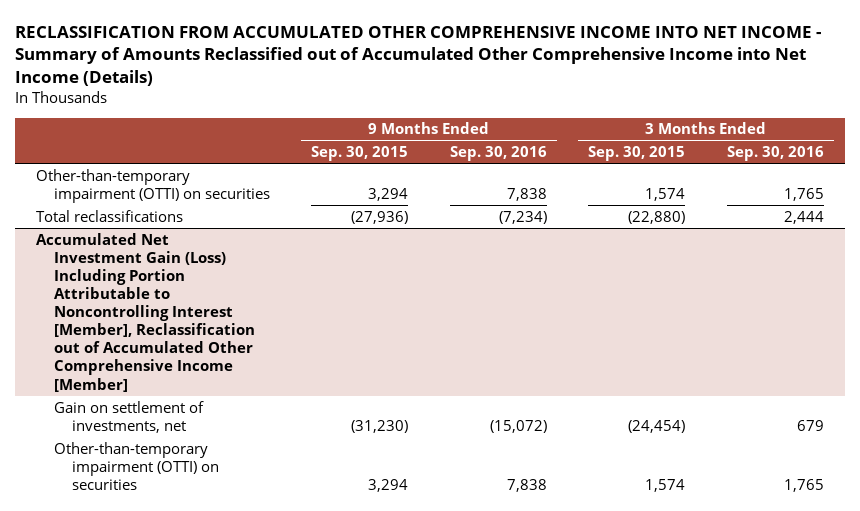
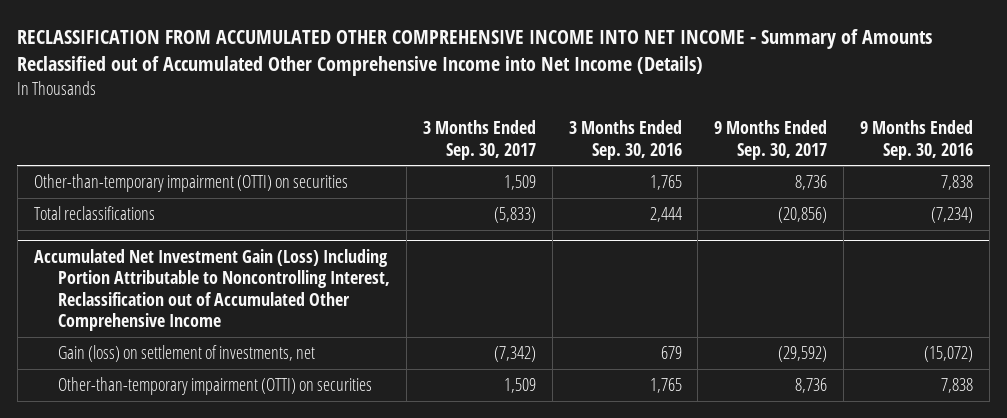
- | 9 Months Ended Sep. 30, 2015 | 9 Months Ended Sep. 30, 2016 | 3 Months Ended Sep. 30, 2015 | 3 Months Ended Sep. 30, 2016
+ | 3 Months Ended Sep. 30, 2017 | 3 Months Ended Sep. 30, 2016 | 9 Months Ended Sep. 30, 2017 | 9 Months Ended Sep. 30, 2016
- Accumulated Net Investment Gain (Loss) Including Portion Attributable to Noncontrolling Interest [Member], Reclassification out of Accumulated Other Comprehensive Income [Member]
- Gain on settlement of investments, net | (31,230) | (15,072) | (24,454) | 679
+ Accumulated Net Investment Gain (Loss) Including Portion Attributable to Noncontrolling Interest, Reclassification out of Accumulated Other Comprehensive Income
+ Gain (loss) on settlement of investments, net | (7,342) | 679 | (29,592) | (15,072)

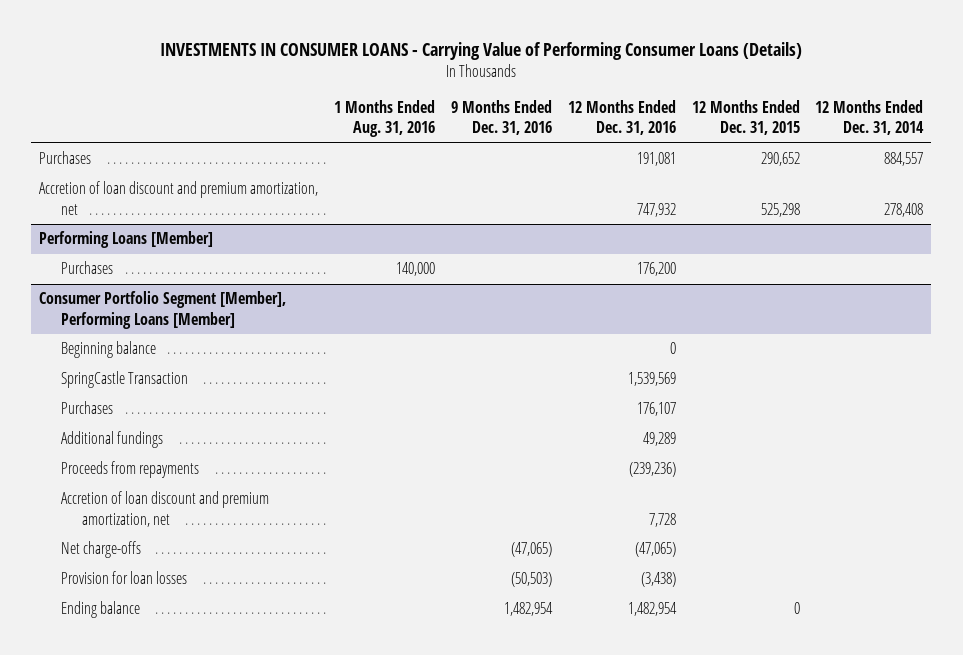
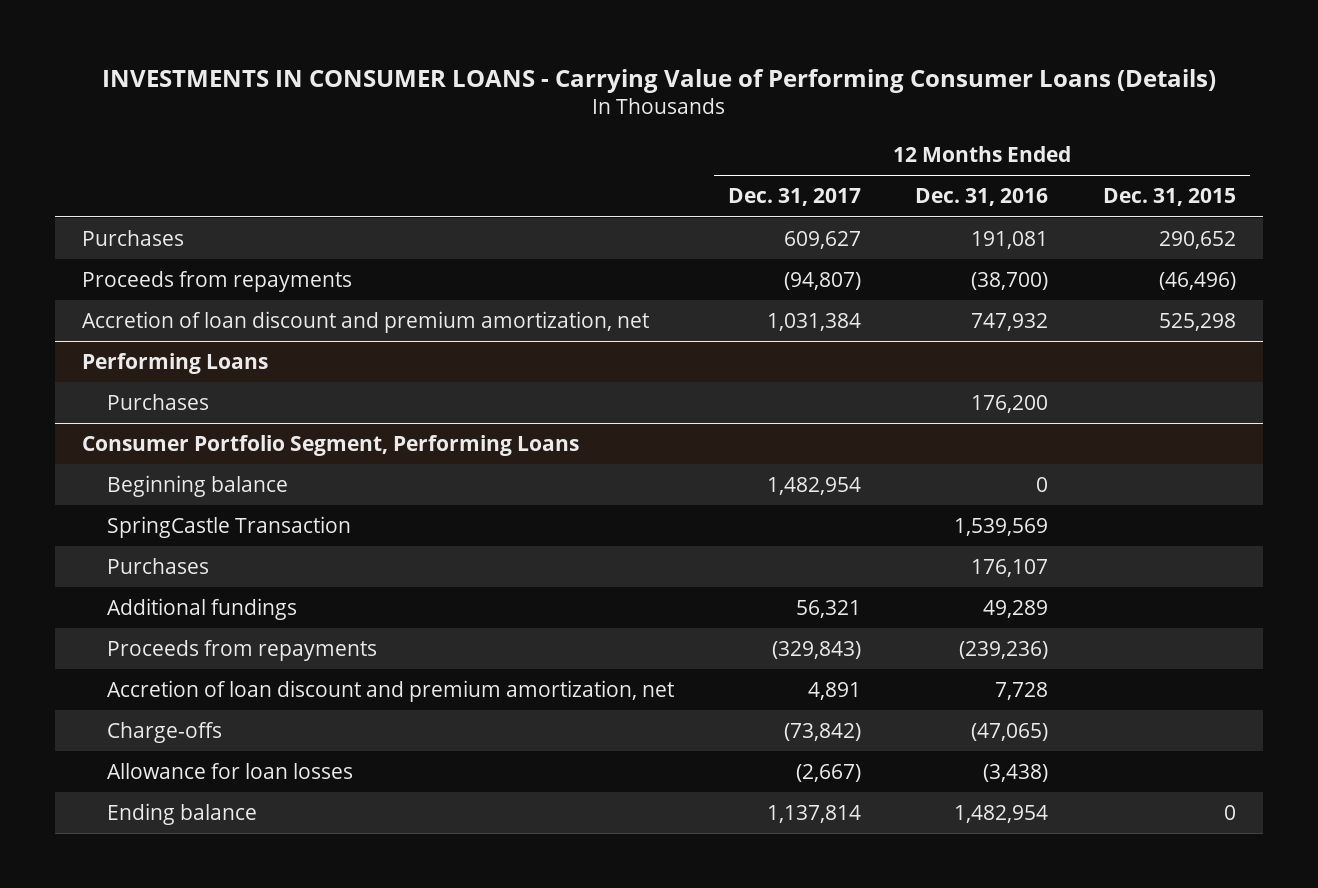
- | 1 Months Ended Aug. 31, 2016 | 9 Months Ended Dec. 31, 2016 | 12 Months Ended Dec. 31, 2016 | 12 Months Ended Dec. 31, 2015 | 12 Months Ended Dec. 31, 2014
+ | 12 Months Ended Dec. 31, 2017 | 12 Months Ended Dec. 31, 2016 | 12 Months Ended Dec. 31, 2015
+ Proceeds from repayments | (94,807) | (38,700) | (46,496)
- Performing Loans [Member]
+ Performing Loans
- Consumer Portfolio Segment [Member], Performing Loans [Member]
+ Consumer Portfolio Segment, Performing Loans
- Net charge-offs | | (47,065) | (47,065) | |
- Provision for loan losses | | (50,503) | (3,438) | |
+ Charge-offs | (73,842) | (47,065) |
+ Allowance for loan losses | (2,667) | (3,438) |

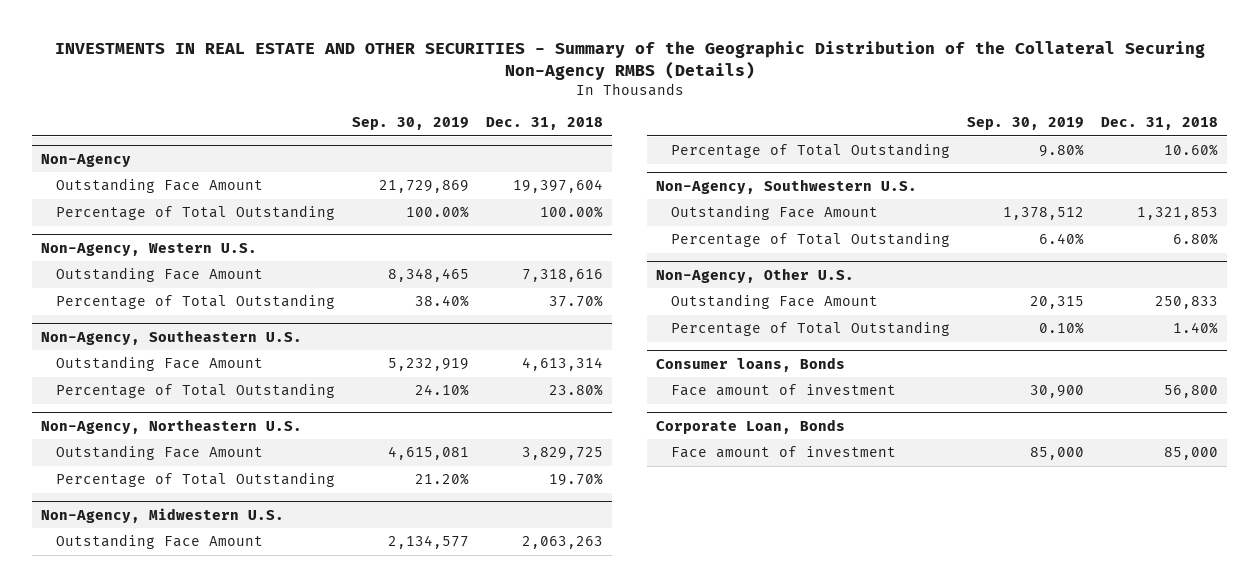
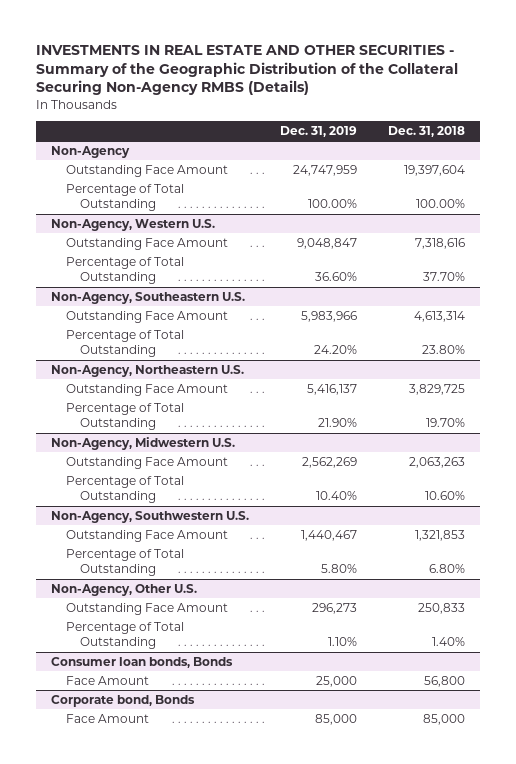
- | Sep. 30, 2019 | Dec. 31, 2018
+ | Dec. 31, 2019 | Dec. 31, 2018
- Consumer loans, Bonds
- Face amount of investment | 30,900 | 56,800
- Corporate Loan, Bonds
- Face amount of investment | 85,000 | 85,000
+ Consumer loan bonds, Bonds
+ Face Amount | 25,000 | 56,800
+ Corporate bond, Bonds
+ Face Amount | 85,000 | 85,000

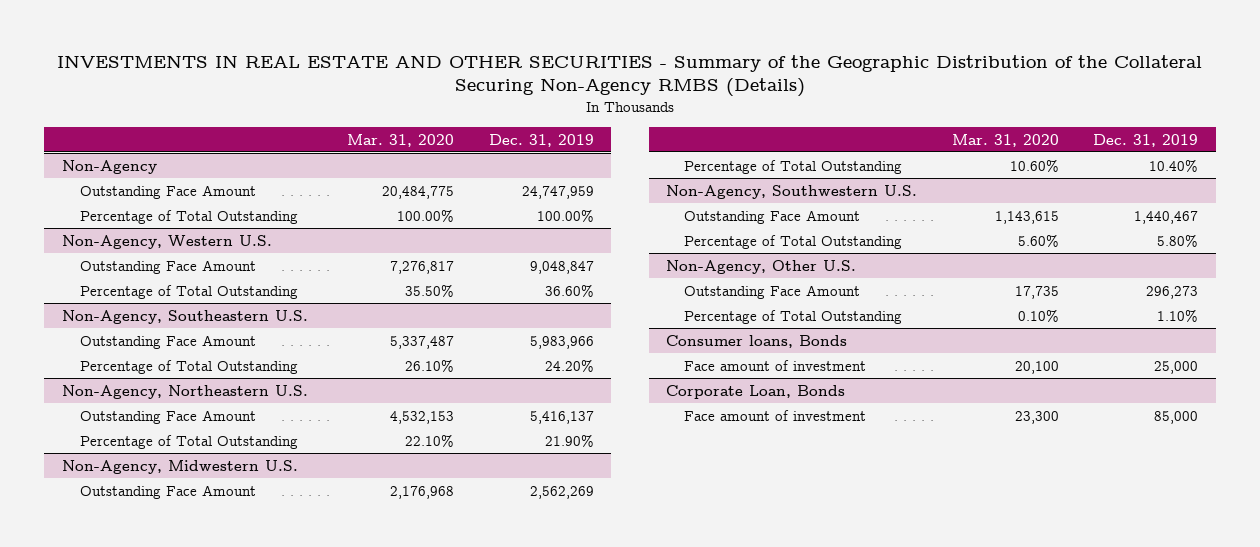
- | Dec. 31, 2019 | Dec. 31, 2018
+ | Mar. 31, 2020 | Dec. 31, 2019
- Consumer loan bonds, Bonds
- Face Amount | 25,000 | 56,800
- Corporate bond, Bonds
- Face Amount | 85,000 | 85,000
+ Consumer loans, Bonds
+ Face amount of investment | 20,100 | 25,000
+ Corporate Loan, Bonds
+ Face amount of investment | 23,300 | 85,000

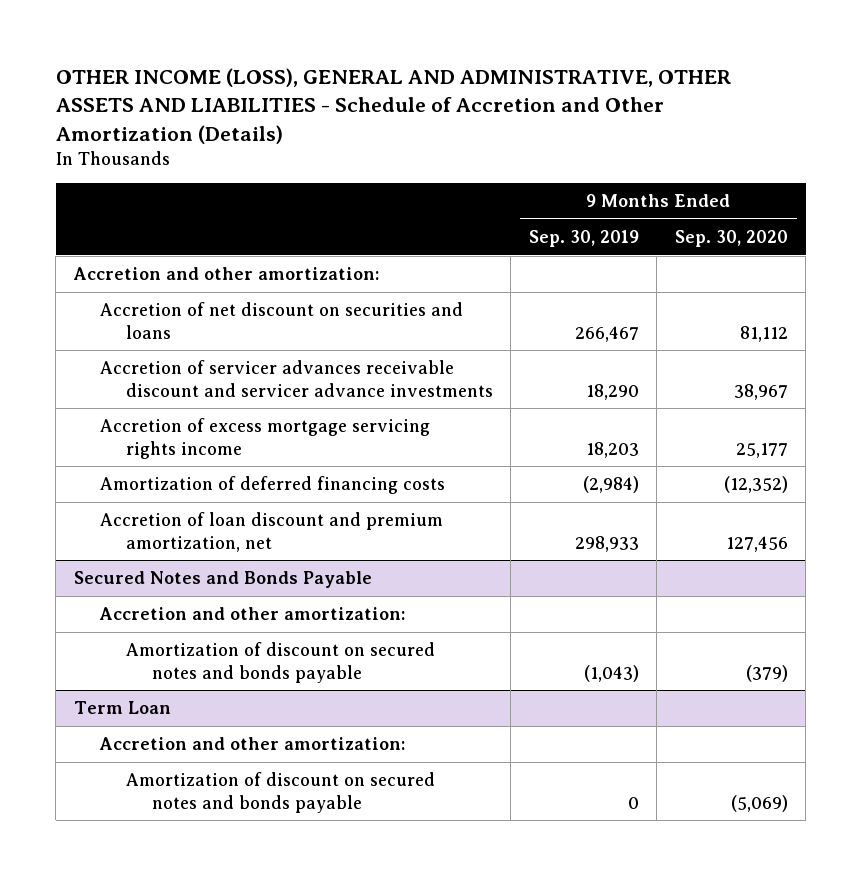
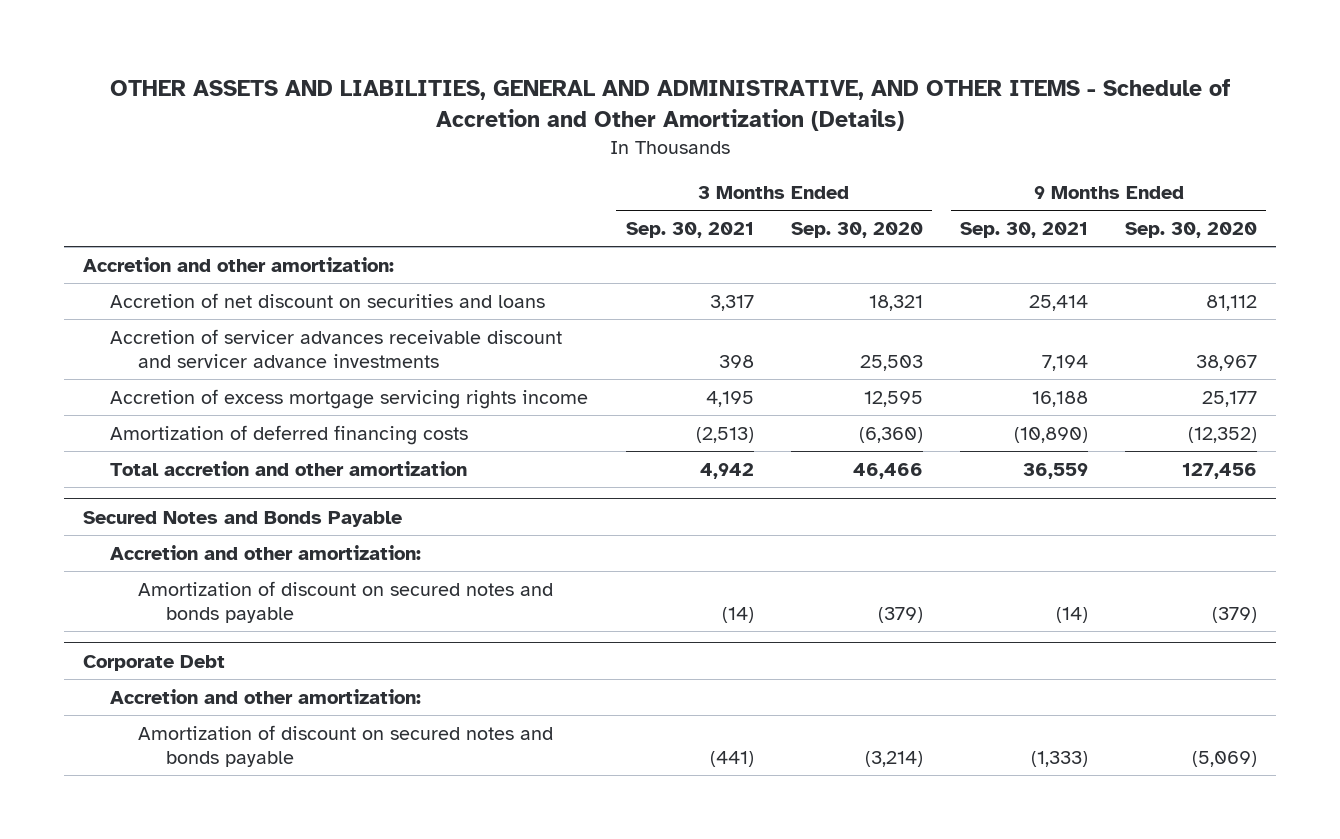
- OTHER INCOME (LOSS), GENERAL AND ADMINISTRATIVE, OTHER ASSETS AND LIABILITIES - Schedule of Accretion and Other Amortization (Details)
+ OTHER ASSETS AND LIABILITIES, GENERAL AND ADMINISTRATIVE, AND OTHER ITEMS - Schedule of Accretion and Other Amortization (Details)
- | 9 Months Ended Sep. 30, 2019 | 9 Months Ended Sep. 30, 2020
+ | 3 Months Ended Sep. 30, 2021 | 3 Months Ended Sep. 30, 2020 | 9 Months Ended Sep. 30, 2021 | 9 Months Ended Sep. 30, 2020
- Accretion of loan discount and premium amortization, net | 298,933 | 127,456
+ Total accretion and other amortization | 4,942 | 46,466 | 36,559 | 127,456
- Term Loan
+ Corporate Debt

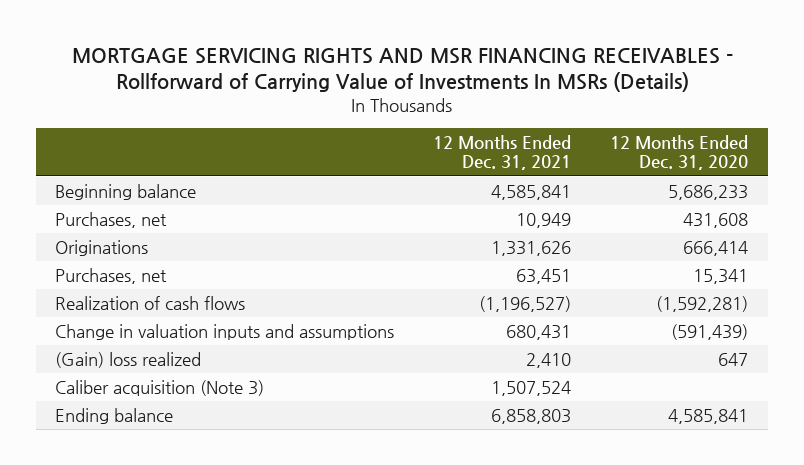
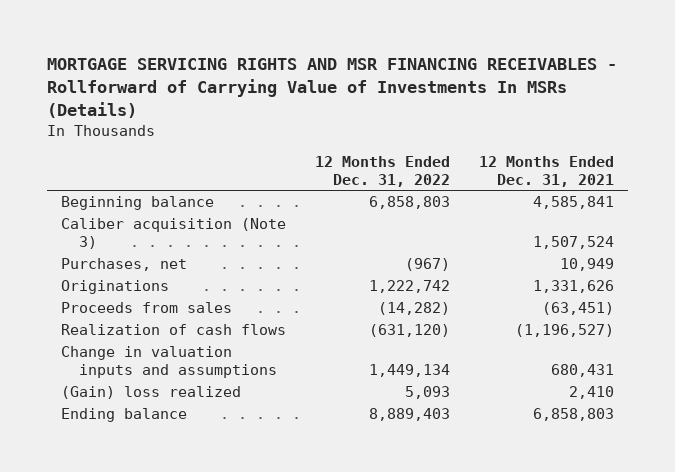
- | 12 Months Ended Dec. 31, 2021 | 12 Months Ended Dec. 31, 2020
+ | 12 Months Ended Dec. 31, 2022 | 12 Months Ended Dec. 31, 2021
moved up: Caliber acquisition (Note 3) | | 1,507,524
- Purchases, net | 63,451 | 15,341
+ Proceeds from sales | (14,282) | (63,451)

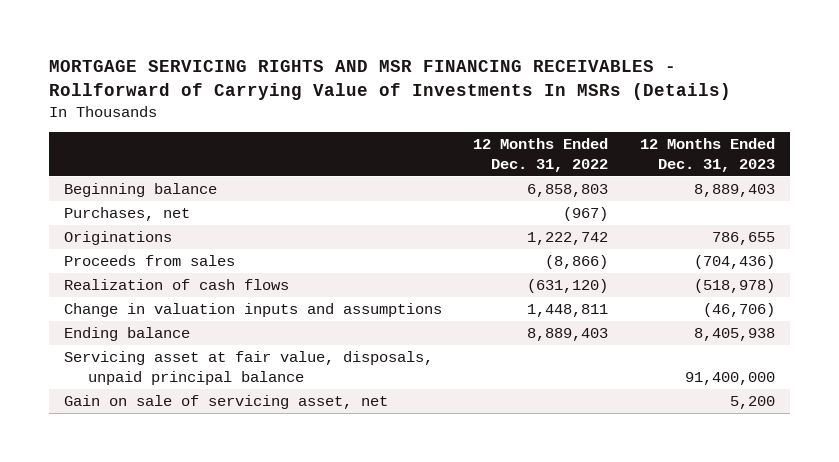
- | 12 Months Ended Dec. 31, 2022 | 12 Months Ended Dec. 31, 2021
+ | 12 Months Ended Dec. 31, 2022 | 12 Months Ended Dec. 31, 2023
- Caliber acquisition (Note 3) | | 1,507,524
- Proceeds from sales | (14,282) | (63,451)
+ Proceeds from sales | (8,866) | (704,436)
- Change in valuation inputs and assumptions | 1,449,134 | 680,431
- (Gain) loss realized | 5,093 | 2,410
+ Change in valuation inputs and assumptions | 1,448,811 | (46,706)
+ Servicing asset at fair value, disposals, unpaid principal balance | | 91,400,000
+ Gain on sale of servicing asset, net | | 5,200

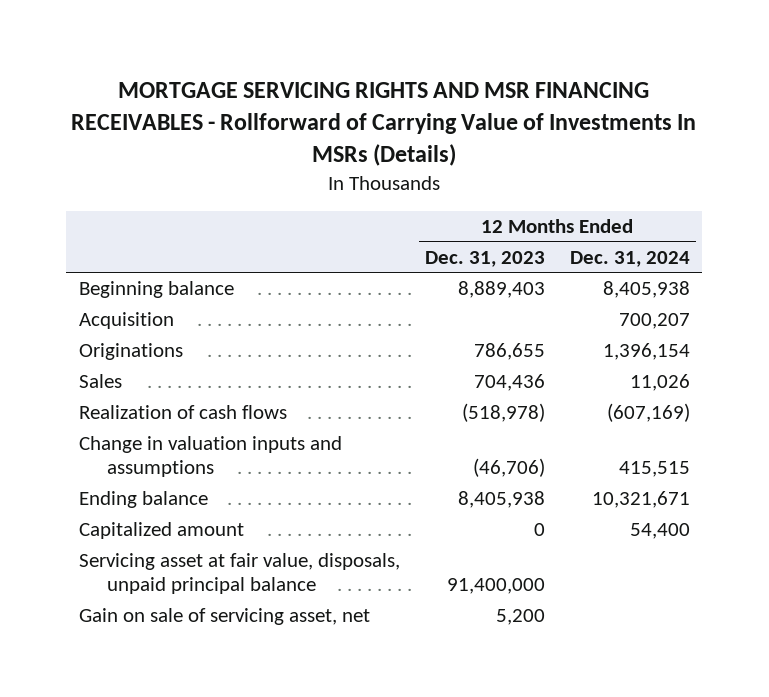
- | 12 Months Ended Dec. 31, 2022 | 12 Months Ended Dec. 31, 2023
+ | 12 Months Ended Dec. 31, 2023 | 12 Months Ended Dec. 31, 2024
- Purchases, net | (967) |
+ Acquisition | | 700,207
- Proceeds from sales | (8,866) | (704,436)
+ Sales | 704,436 | 11,026
+ Capitalized amount | 0 | 54,400

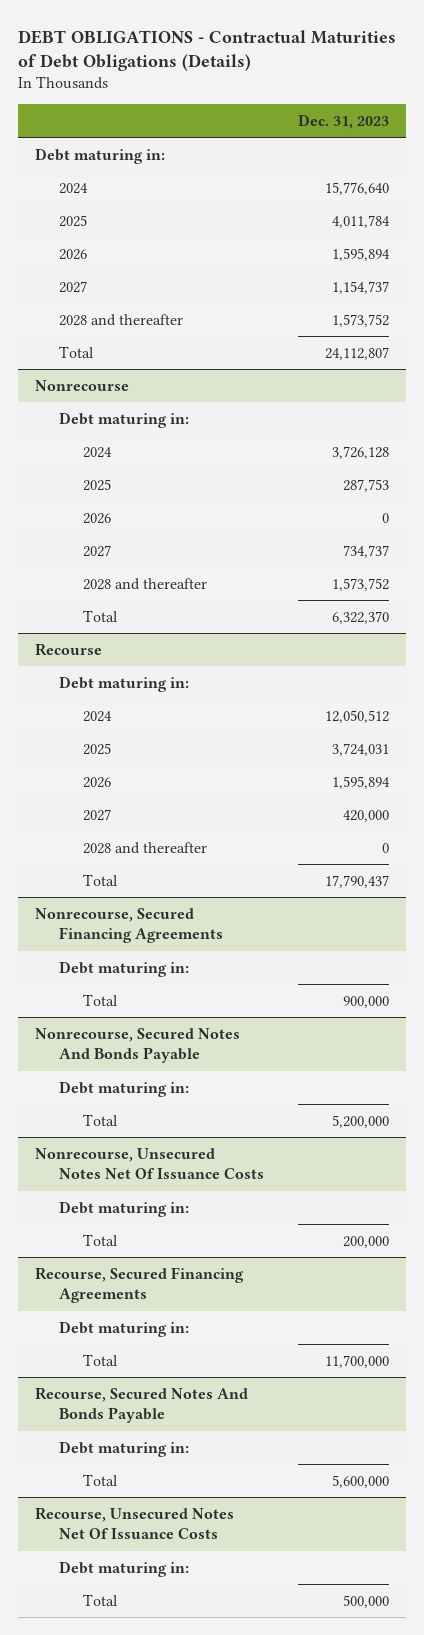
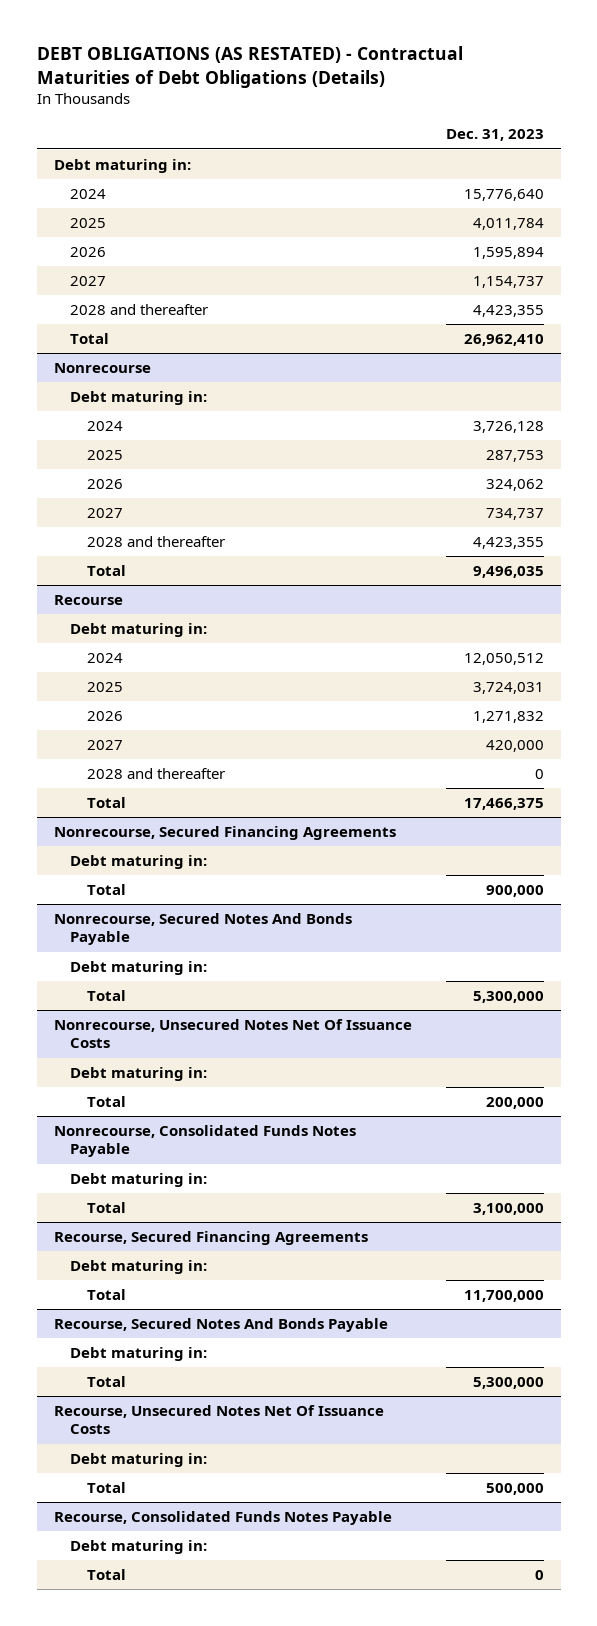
- DEBT OBLIGATIONS - Contractual Maturities of Debt Obligations (Details)
+ DEBT OBLIGATIONS (AS RESTATED) - Contractual Maturities of Debt Obligations (Details)
- 2028 and thereafter | 1,573,752
- Total | 24,112,807
+ 2028 and thereafter | 4,423,355
+ Total | 26,962,410
@ Nonrecourse
- 2026 | 0
+ 2026 | 324,062
- 2028 and thereafter | 1,573,752
- Total | 6,322,370
+ 2028 and thereafter | 4,423,355
+ Total | 9,496,035
@ Recourse
- 2026 | 1,595,894
+ 2026 | 1,271,832
- Total | 17,790,437
+ Total | 17,466,375
@ Nonrecourse, Secured Notes And Bonds Payable
- Total | 5,200,000
+ Total | 5,300,000
+ Nonrecourse, Consolidated Funds Notes Payable
+ Debt maturing in:
+ Total | 3,100,000
@ Recourse, Secured Notes And Bonds Payable
- Total | 5,600,000
+ Total | 5,300,000
+ Recourse, Consolidated Funds Notes Payable
+ Debt maturing in:
+ Total | 0

